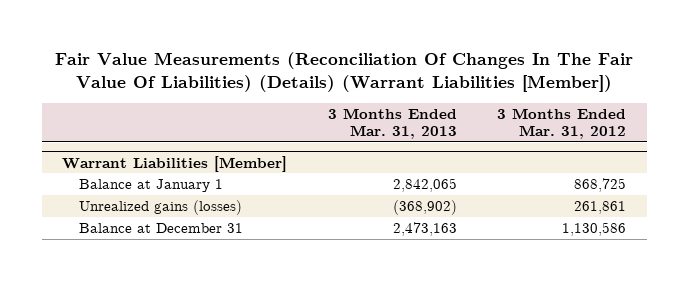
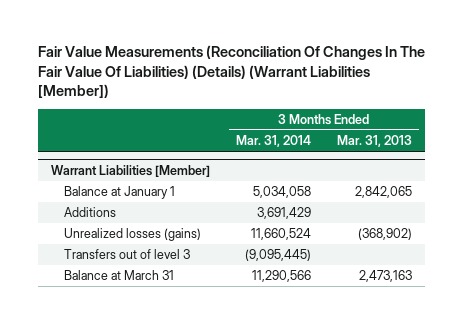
- | 3 Months Ended Mar. 31, 2013 | 3 Months Ended Mar. 31, 2012
+ | 3 Months Ended Mar. 31, 2014 | 3 Months Ended Mar. 31, 2013
@ Warrant Liabilities [Member]
- Unrealized gains (losses) | (368,902) | 261,861
- Balance at December 31 | 2,473,163 | 1,130,586
+ Additions | 3,691,429 |
+ Unrealized losses (gains) | 11,660,524 | (368,902)
+ Transfers out of level 3 | (9,095,445) |
+ Balance at March 31 | 11,290,566 | 2,473,163

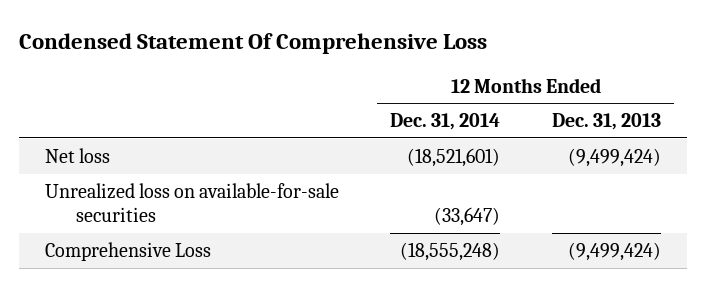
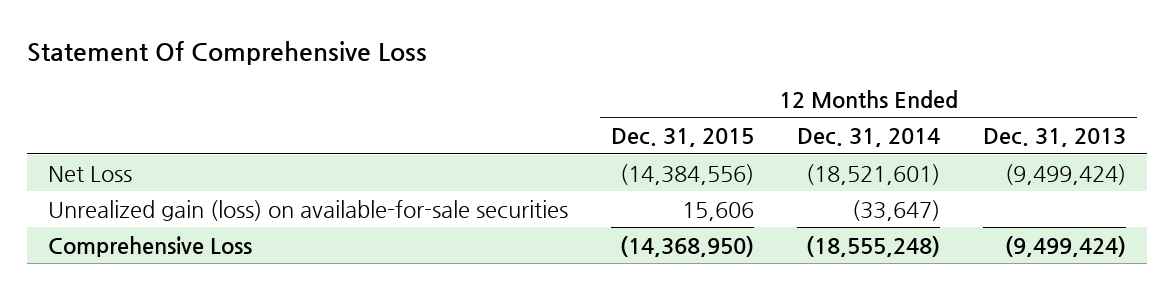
- Condensed Statement Of Comprehensive Loss
+ Statement Of Comprehensive Loss
- | 12 Months Ended Dec. 31, 2014 | 12 Months Ended Dec. 31, 2013
+ | 12 Months Ended Dec. 31, 2015 | 12 Months Ended Dec. 31, 2014 | 12 Months Ended Dec. 31, 2013
- Net loss | (18,521,601) | (9,499,424)
- Unrealized loss on available-for-sale securities | (33,647) |
+ Net Loss | (14,384,556) | (18,521,601) | (9,499,424)
+ Unrealized gain (loss) on available-for-sale securities | 15,606 | (33,647) |

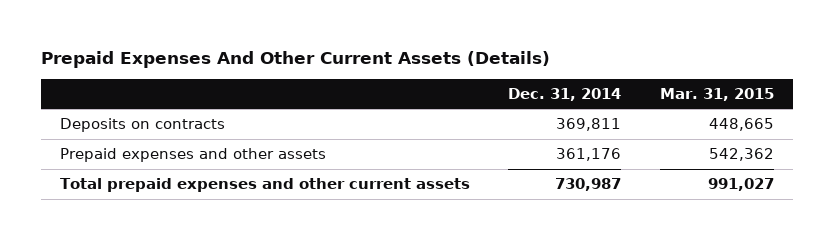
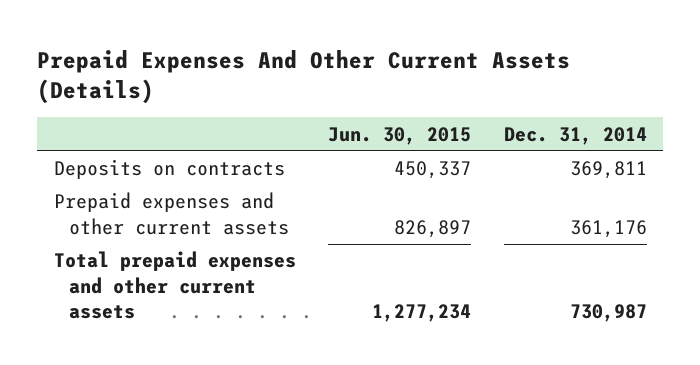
- | Dec. 31, 2014 | Mar. 31, 2015
+ | Jun. 30, 2015 | Dec. 31, 2014
- Prepaid expenses and other assets | 361,176 | 542,362
+ Prepaid expenses and other current assets | 826,897 | 361,176

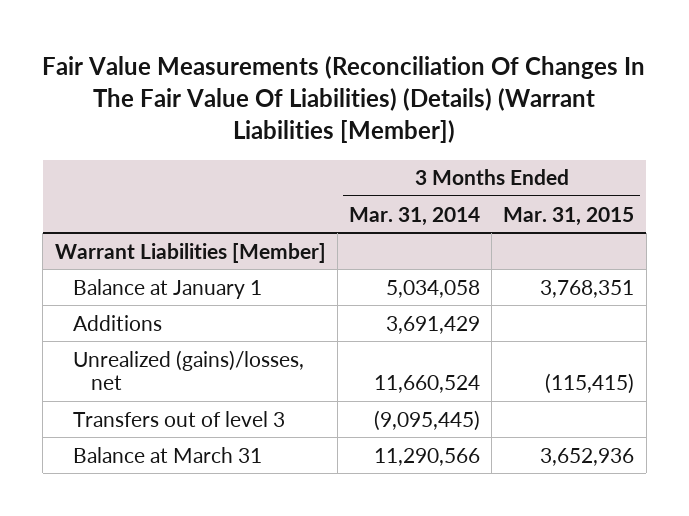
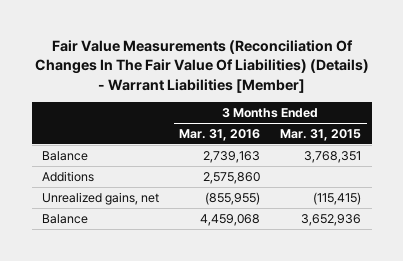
- Fair Value Measurements (Reconciliation Of Changes In The Fair Value Of Liabilities) (Details) (Warrant Liabilities [Member])
+ Fair Value Measurements (Reconciliation Of Changes In The Fair Value Of Liabilities) (Details) - Warrant Liabilities [Member]
- | 3 Months Ended Mar. 31, 2014 | 3 Months Ended Mar. 31, 2015
+ | 3 Months Ended Mar. 31, 2016 | 3 Months Ended Mar. 31, 2015
- Warrant Liabilities [Member]
- Balance at January 1 | 5,034,058 | 3,768,351
+ Balance | 2,739,163 | 3,768,351
- Unrealized (gains)/losses, net | 11,660,524 | (115,415)
- Transfers out of level 3 | (9,095,445) |
- Balance at March 31 | 11,290,566 | 3,652,936
+ Unrealized gains, net | (855,955) | (115,415)
+ Balance | 4,459,068 | 3,652,936

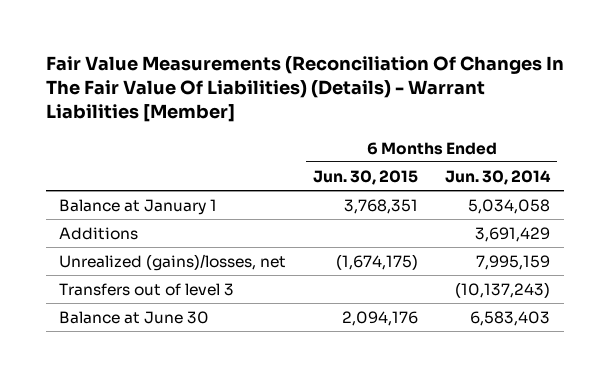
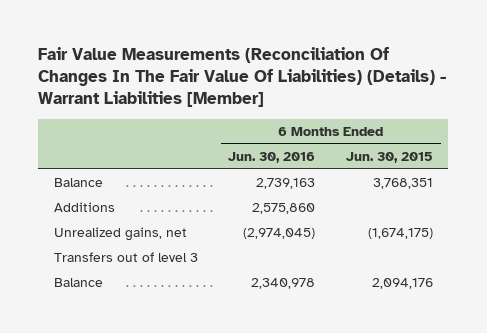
- | 6 Months Ended Jun. 30, 2015 | 6 Months Ended Jun. 30, 2014
+ | 6 Months Ended Jun. 30, 2016 | 6 Months Ended Jun. 30, 2015
- Balance at January 1 | 3,768,351 | 5,034,058
+ Balance | 2,739,163 | 3,768,351
- Unrealized (gains)/losses, net | (1,674,175) | 7,995,159
+ Unrealized gains, net | (2,974,045) | (1,674,175)
- Balance at June 30 | 2,094,176 | 6,583,403
+ Balance | 2,340,978 | 2,094,176

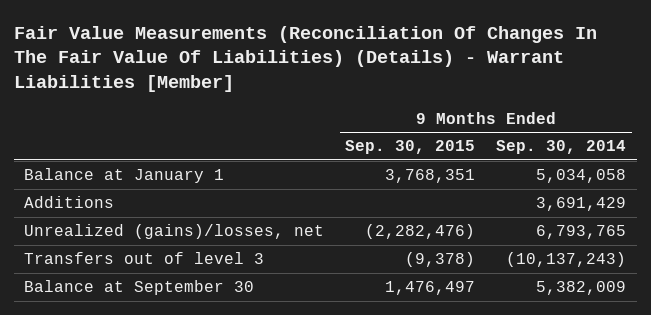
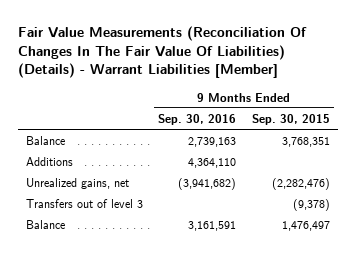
- | 9 Months Ended Sep. 30, 2015 | 9 Months Ended Sep. 30, 2014
+ | 9 Months Ended Sep. 30, 2016 | 9 Months Ended Sep. 30, 2015
- Balance at January 1 | 3,768,351 | 5,034,058
+ Balance | 2,739,163 | 3,768,351
- Unrealized (gains)/losses, net | (2,282,476) | 6,793,765
+ Unrealized gains, net | (3,941,682) | (2,282,476)
- Balance at September 30 | 1,476,497 | 5,382,009
+ Balance | 3,161,591 | 1,476,497

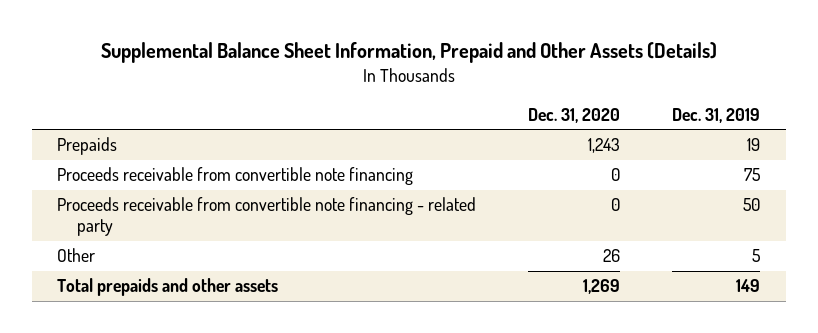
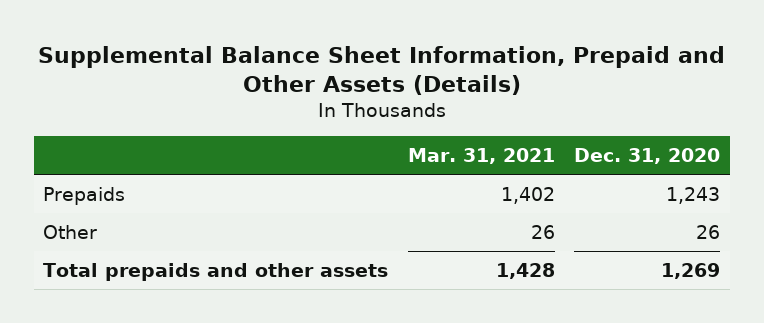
- | Dec. 31, 2020 | Dec. 31, 2019
+ | Mar. 31, 2021 | Dec. 31, 2020
- Proceeds receivable from convertible note financing | 0 | 75
- Proceeds receivable from convertible note financing - related party | 0 | 50

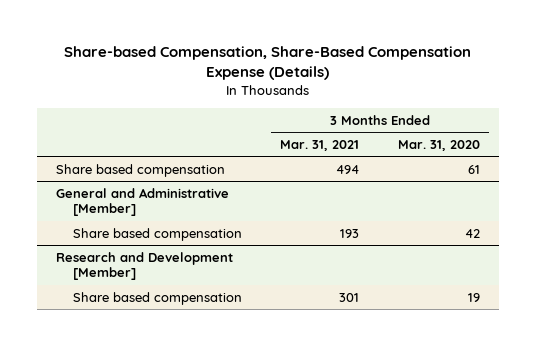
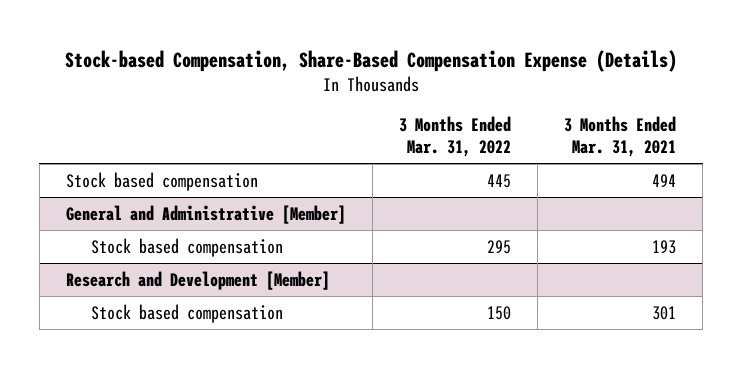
- Share-based Compensation, Share-Based Compensation Expense (Details)
+ Stock-based Compensation, Share-Based Compensation Expense (Details)
- | 3 Months Ended Mar. 31, 2021 | 3 Months Ended Mar. 31, 2020
+ | 3 Months Ended Mar. 31, 2022 | 3 Months Ended Mar. 31, 2021
- Share based compensation | 494 | 61
+ Stock based compensation | 445 | 494
@ General and Administrative [Member]
- Share based compensation | 193 | 42
+ Stock based compensation | 295 | 193
@ Research and Development [Member]
- Share based compensation | 301 | 19
+ Stock based compensation | 150 | 301

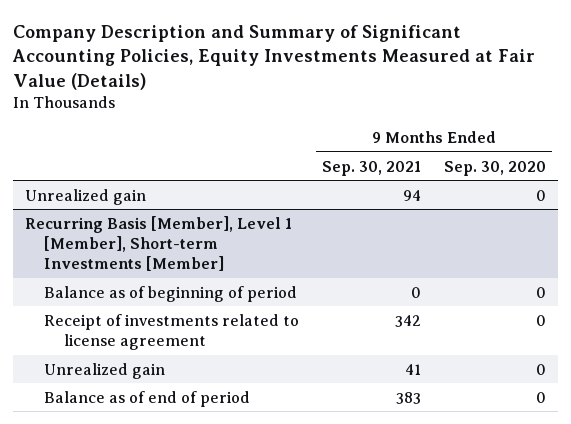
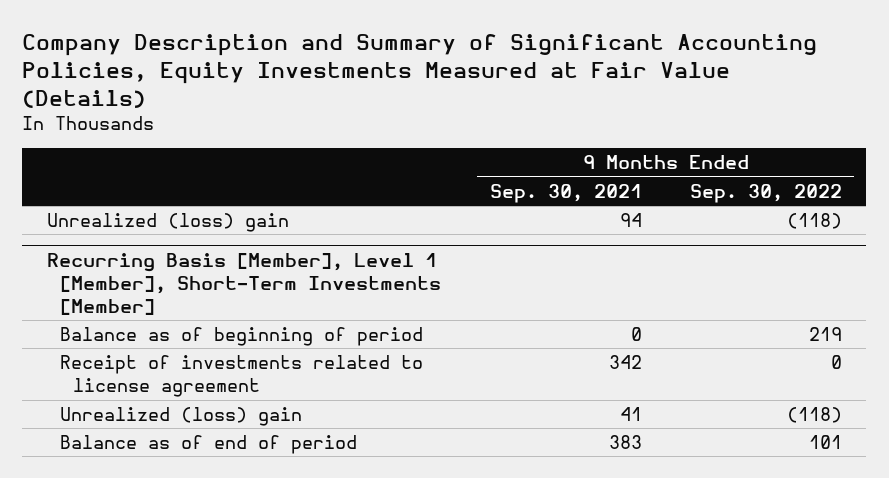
- | 9 Months Ended Sep. 30, 2021 | 9 Months Ended Sep. 30, 2020
+ | 9 Months Ended Sep. 30, 2021 | 9 Months Ended Sep. 30, 2022
- Unrealized gain | 94 | 0
- Recurring Basis [Member], Level 1 [Member], Short-term Investments [Member]
+ Unrealized (loss) gain | 94 | (118)
+ Recurring Basis [Member], Level 1 [Member], Short-Term Investments [Member]
- Unrealized gain | 41 | 0
+ Unrealized (loss) gain | 41 | (118)

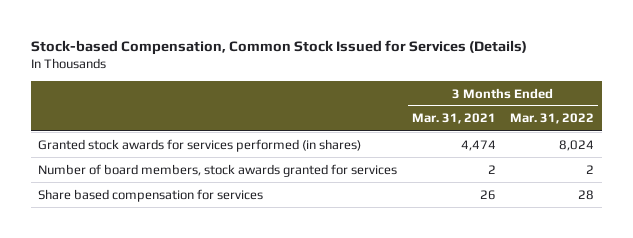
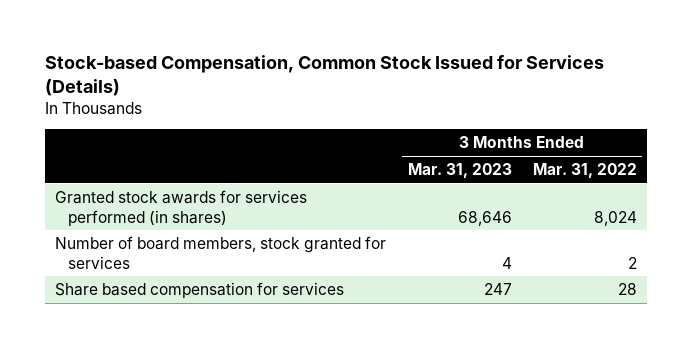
- | 3 Months Ended Mar. 31, 2021 | 3 Months Ended Mar. 31, 2022
+ | 3 Months Ended Mar. 31, 2023 | 3 Months Ended Mar. 31, 2022
- Number of board members, stock awards granted for services | 2 | 2
+ Number of board members, stock granted for services | 4 | 2

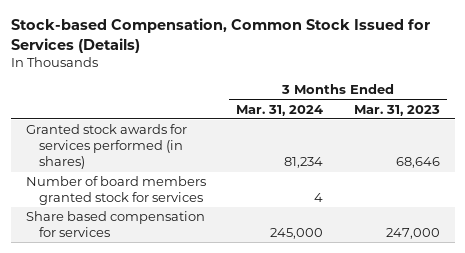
- | 3 Months Ended Mar. 31, 2023 | 3 Months Ended Mar. 31, 2022
+ | 3 Months Ended Mar. 31, 2024 | 3 Months Ended Mar. 31, 2023
- Number of board members, stock granted for services | 4 | 2
- Share based compensation for services | 247 | 28
+ Number of board members granted stock for services | 4 |
+ Share based compensation for services | 245,000 | 247,000

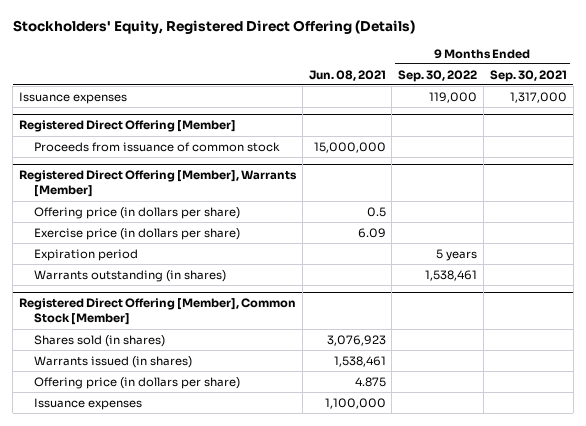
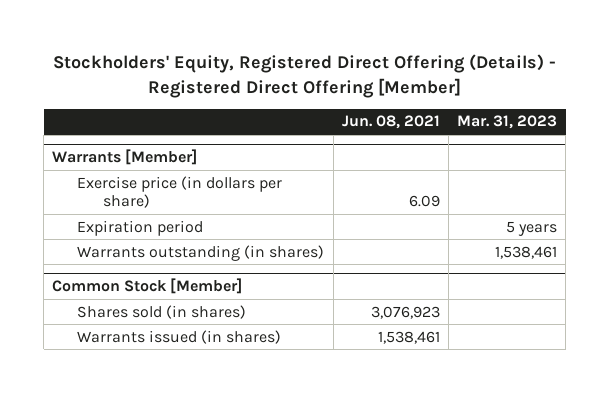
- Stockholders' Equity, Registered Direct Offering (Details)
+ Stockholders' Equity, Registered Direct Offering (Details) - Registered Direct Offering [Member]
- | Jun. 08, 2021 | 9 Months Ended Sep. 30, 2022 | 9 Months Ended Sep. 30, 2021
+ | Jun. 08, 2021 | Mar. 31, 2023
- Issuance expenses | | 119,000 | 1,317,000
- Registered Direct Offering [Member]
- Proceeds from issuance of common stock | 15,000,000 | |
- Registered Direct Offering [Member], Warrants [Member]
- Offering price (in dollars per share) | 0.5 | |
+ Warrants [Member]
- Registered Direct Offering [Member], Common Stock [Member]
+ Common Stock [Member]
- Offering price (in dollars per share) | 4.875 | |
- Issuance expenses | 1,100,000 | |

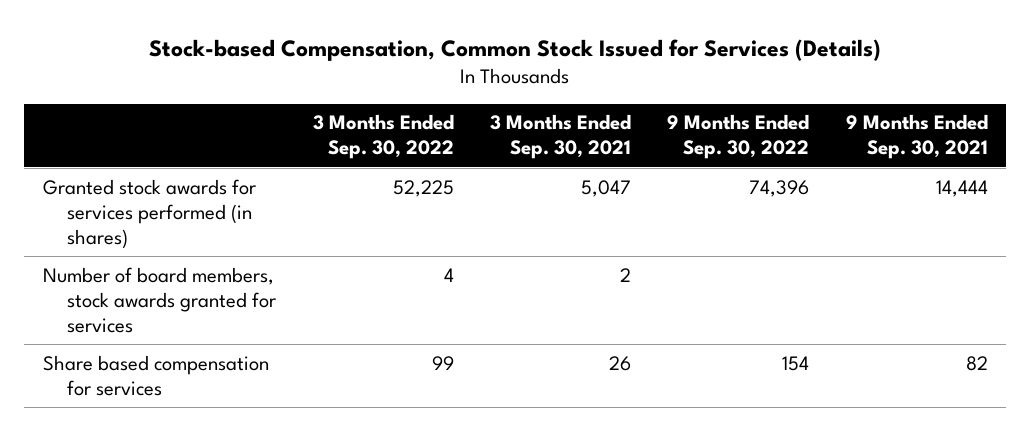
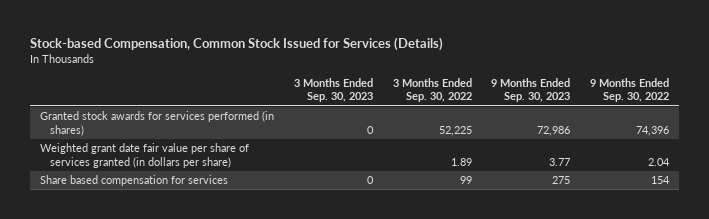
- | 3 Months Ended Sep. 30, 2022 | 3 Months Ended Sep. 30, 2021 | 9 Months Ended Sep. 30, 2022 | 9 Months Ended Sep. 30, 2021
+ | 3 Months Ended Sep. 30, 2023 | 3 Months Ended Sep. 30, 2022 | 9 Months Ended Sep. 30, 2023 | 9 Months Ended Sep. 30, 2022
- Number of board members, stock awards granted for services | 4 | 2 | |
+ Weighted grant date fair value per share of services granted (in dollars per share) | | 1.89 | 3.77 | 2.04

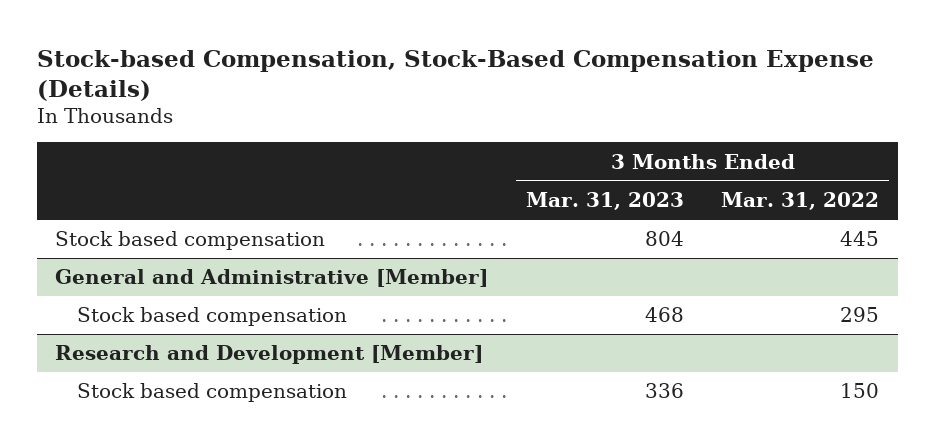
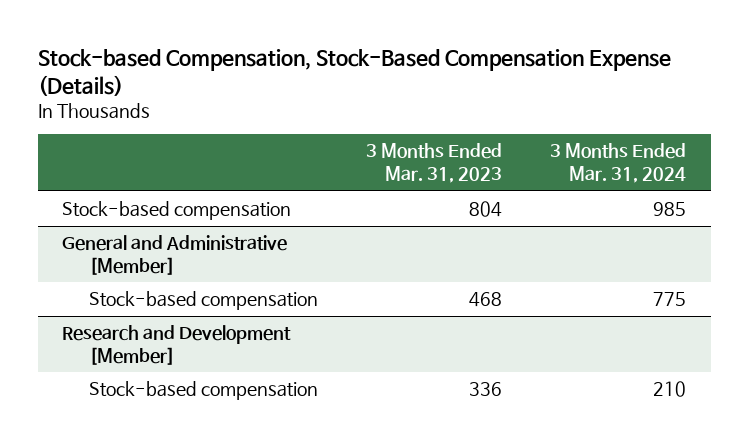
- | 3 Months Ended Mar. 31, 2023 | 3 Months Ended Mar. 31, 2022
+ | 3 Months Ended Mar. 31, 2023 | 3 Months Ended Mar. 31, 2024
- Stock based compensation | 804 | 445
+ Stock-based compensation | 804 | 985
@ General and Administrative [Member]
- Stock based compensation | 468 | 295
+ Stock-based compensation | 468 | 775
@ Research and Development [Member]
- Stock based compensation | 336 | 150
+ Stock-based compensation | 336 | 210

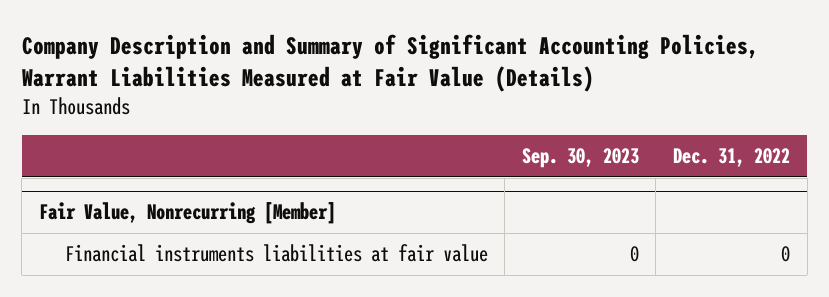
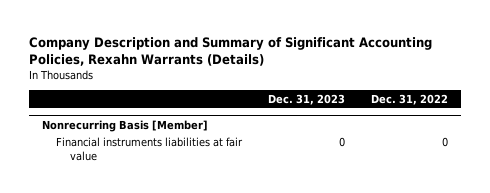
- Company Description and Summary of Significant Accounting Policies, Warrant Liabilities Measured at Fair Value (Details)
+ Company Description and Summary of Significant Accounting Policies, Rexahn Warrants (Details)
- | Sep. 30, 2023 | Dec. 31, 2022
+ | Dec. 31, 2023 | Dec. 31, 2022
- Fair Value, Nonrecurring [Member]
+ Nonrecurring Basis [Member]

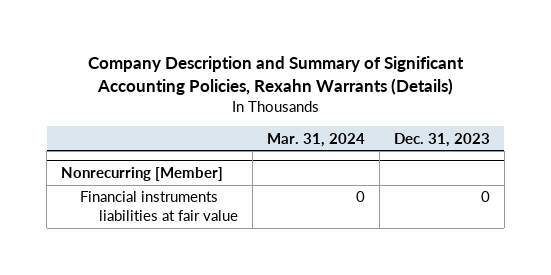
- | Dec. 31, 2023 | Dec. 31, 2022
+ | Mar. 31, 2024 | Dec. 31, 2023
- Nonrecurring Basis [Member]
+ Nonrecurring [Member]

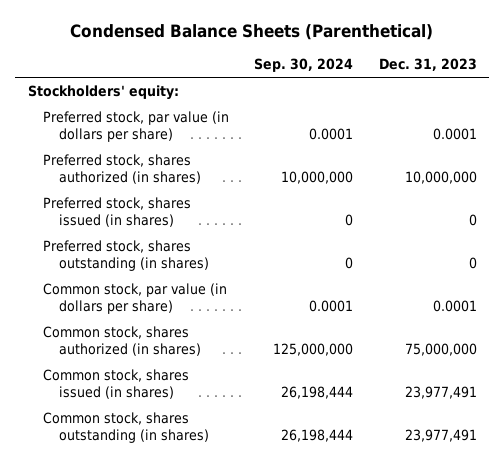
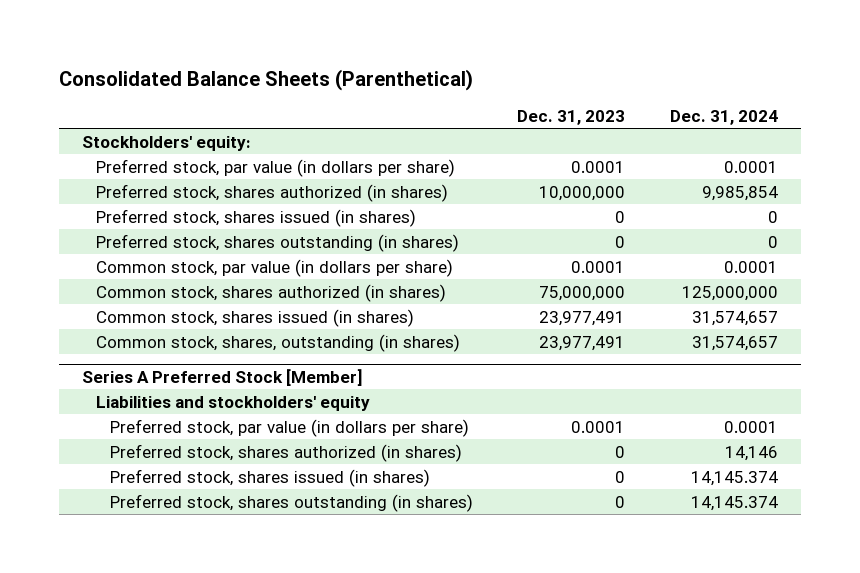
- Condensed Balance Sheets (Parenthetical)
+ Consolidated Balance Sheets (Parenthetical)
- | Sep. 30, 2024 | Dec. 31, 2023
+ | Dec. 31, 2023 | Dec. 31, 2024
- Common stock, shares outstanding (in shares) | 26,198,444 | 23,977,491
+ Common stock, shares, outstanding (in shares) | 23,977,491 | 31,574,657
+ Series A Preferred Stock [Member]
+ Liabilities and stockholders' equity
+ Preferred stock, par value (in dollars per share) | 0.0001 | 0.0001
+ Preferred stock, shares authorized (in shares) | 0 | 14,146
+ Preferred stock, shares issued (in shares) | 0 | 14,145.374
+ Preferred stock, shares outstanding (in shares) | 0 | 14,145.374

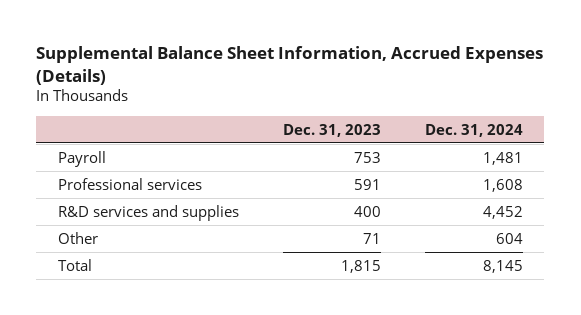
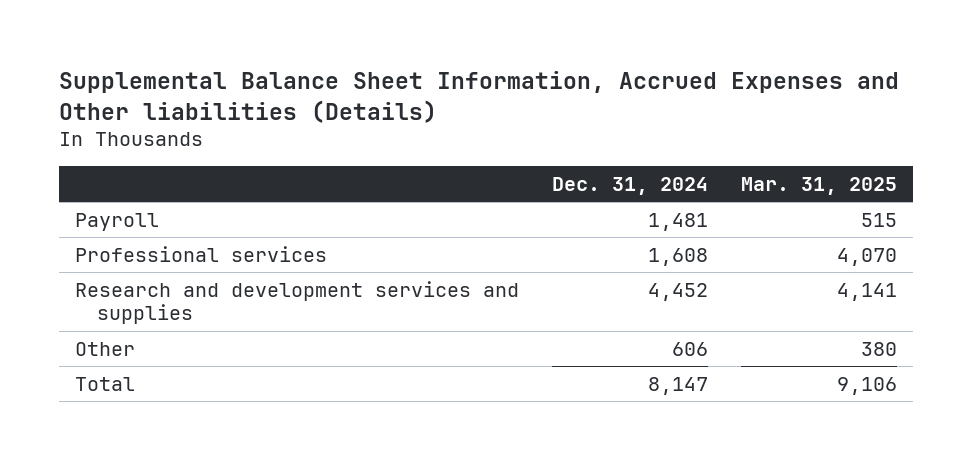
- Supplemental Balance Sheet Information, Accrued Expenses (Details)
+ Supplemental Balance Sheet Information, Accrued Expenses and Other liabilities (Details)
- | Dec. 31, 2023 | Dec. 31, 2024
+ | Dec. 31, 2024 | Mar. 31, 2025
- R&D services and supplies | 400 | 4,452
- Other | 71 | 604
- Total | 1,815 | 8,145
+ Research and development services and supplies | 4,452 | 4,141
+ Other | 606 | 380
+ Total | 8,147 | 9,106

